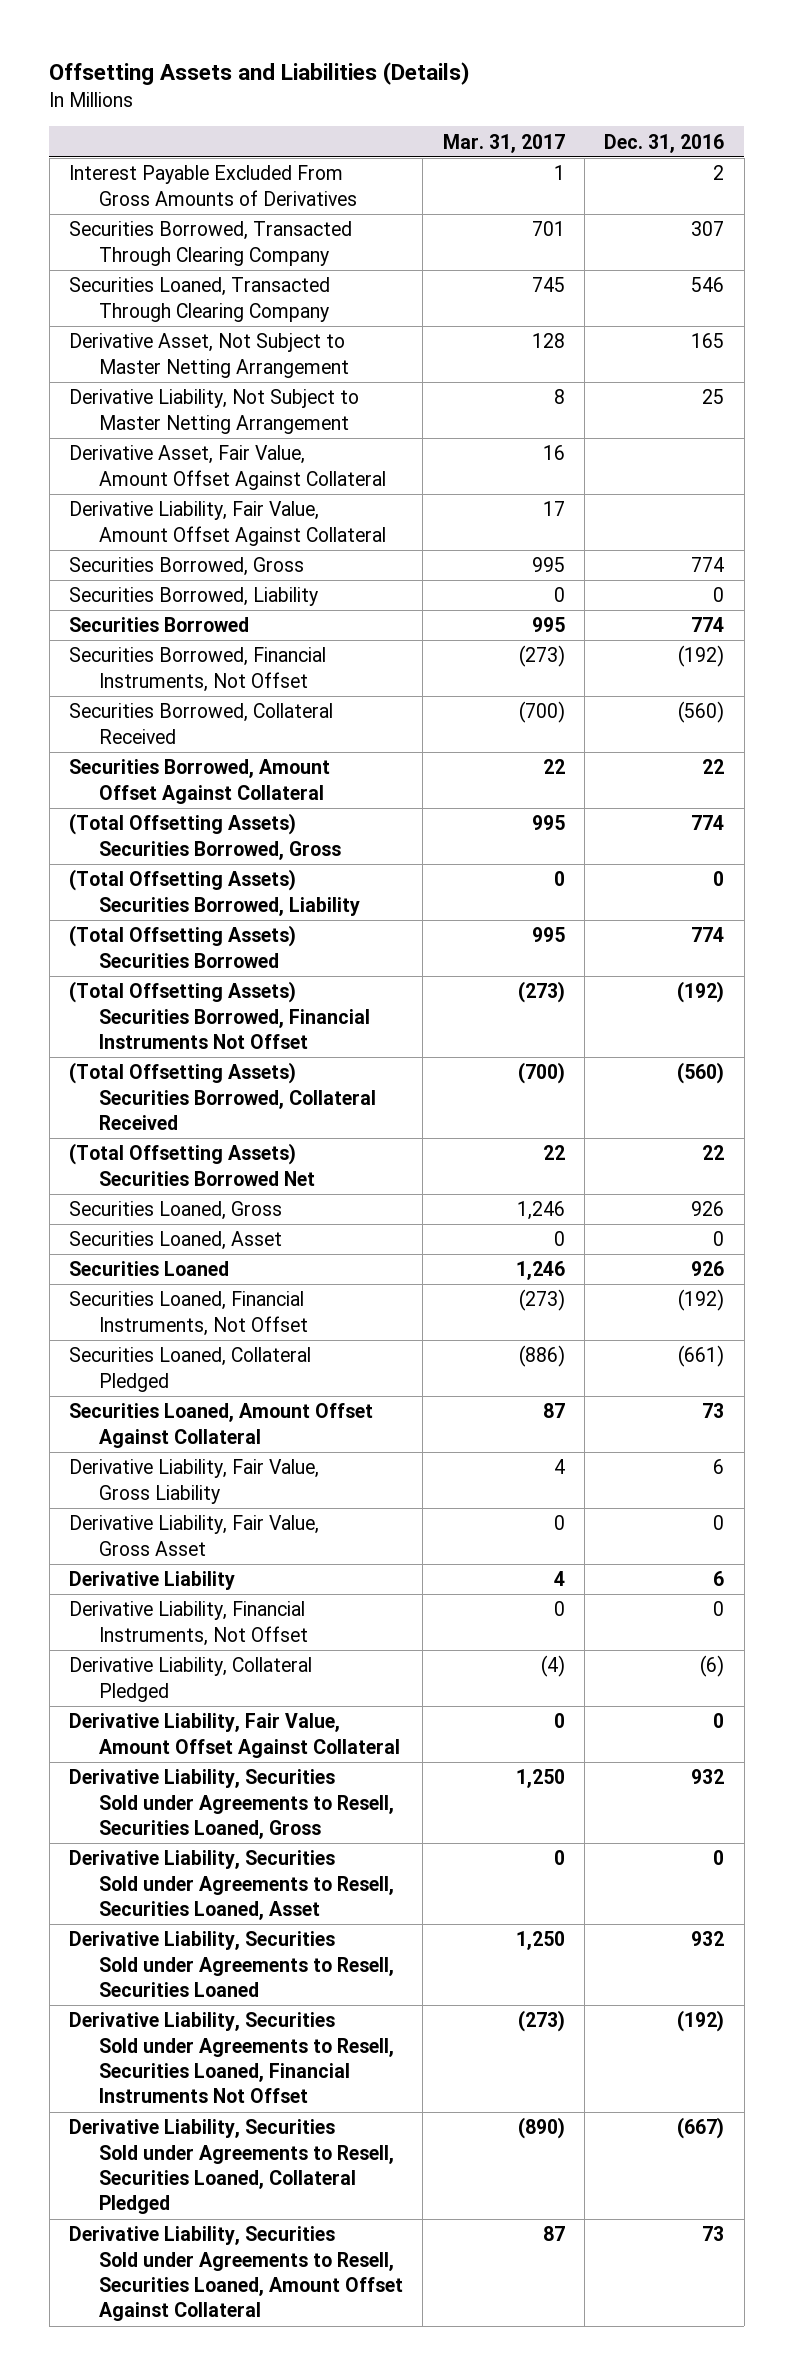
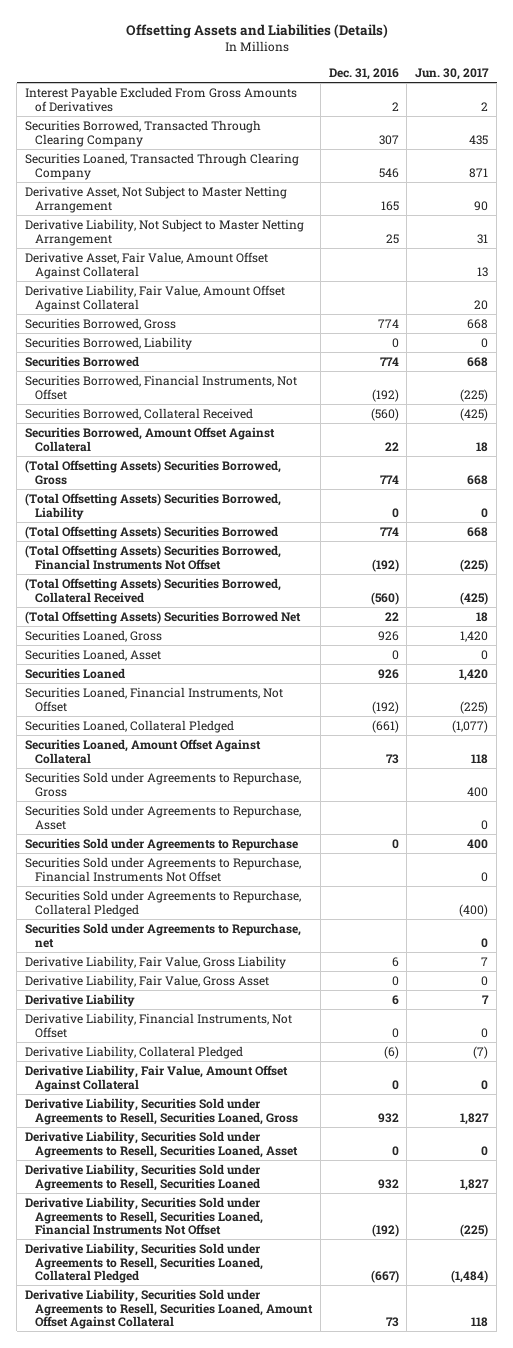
- | Mar. 31, 2017 | Dec. 31, 2016
+ | Dec. 31, 2016 | Jun. 30, 2017
+ Securities Sold under Agreements to Repurchase, Gross | | 400
+ Securities Sold under Agreements to Repurchase, Asset | | 0
+ Securities Sold under Agreements to Repurchase | 0 | 400
+ Securities Sold under Agreements to Repurchase, Financial Instruments Not Offset | | 0
+ Securities Sold under Agreements to Repurchase, Collateral Pledged | | (400)
+ Securities Sold under Agreements to Repurchase, net | | 0

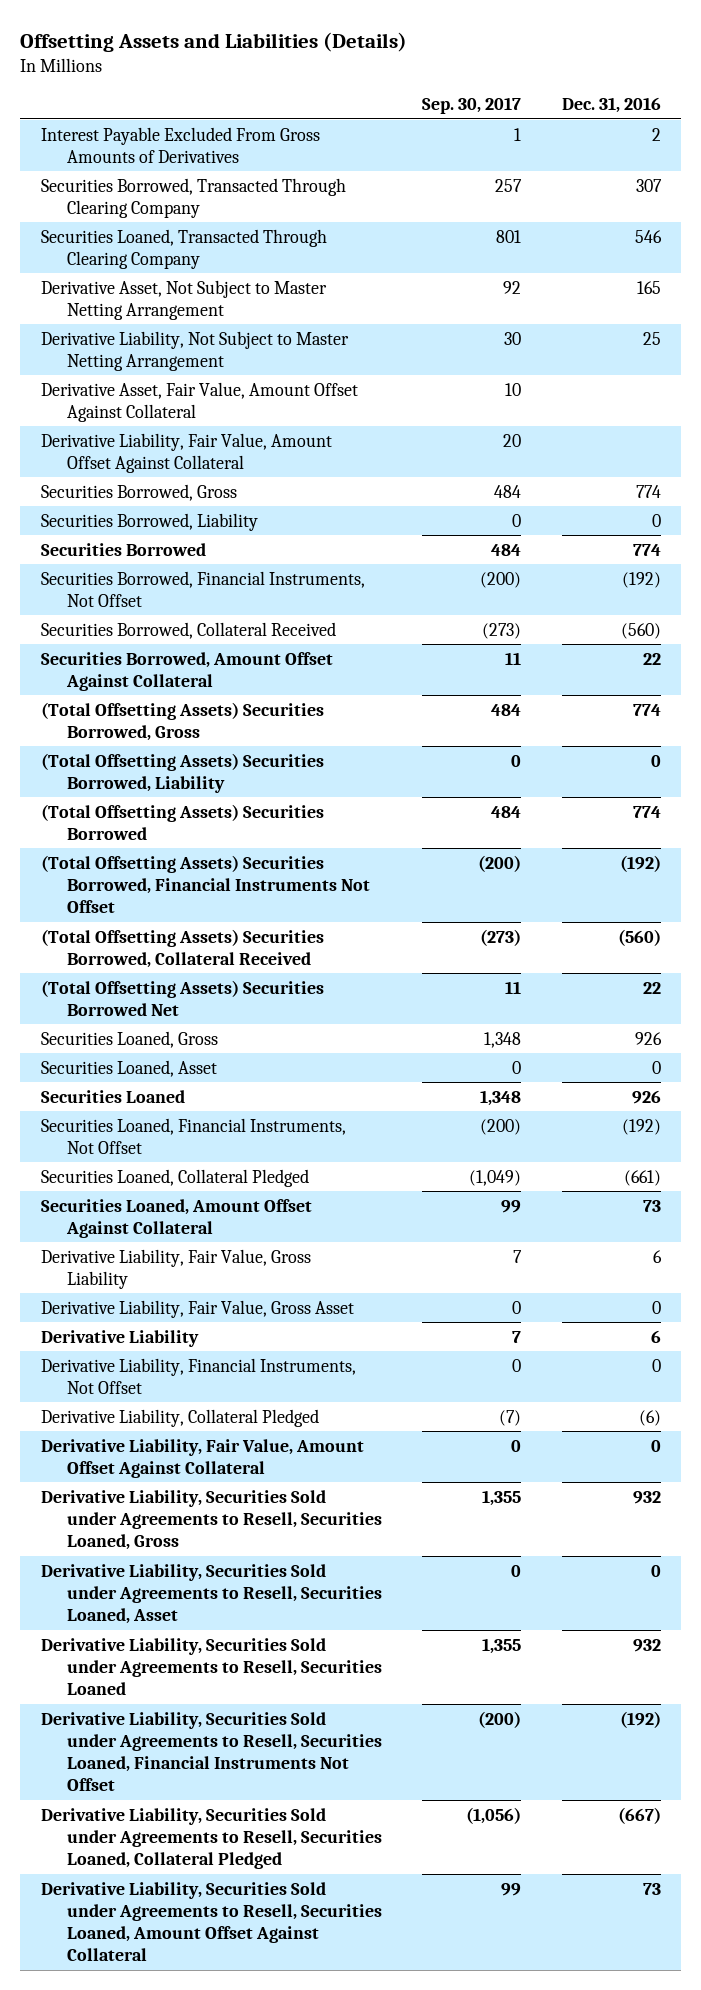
- | Dec. 31, 2016 | Jun. 30, 2017
+ | Sep. 30, 2017 | Dec. 31, 2016
- Securities Sold under Agreements to Repurchase, Gross | | 400
- Securities Sold under Agreements to Repurchase, Asset | | 0
- Securities Sold under Agreements to Repurchase | 0 | 400
- Securities Sold under Agreements to Repurchase, Financial Instruments Not Offset | | 0
- Securities Sold under Agreements to Repurchase, Collateral Pledged | | (400)
- Securities Sold under Agreements to Repurchase, net | | 0

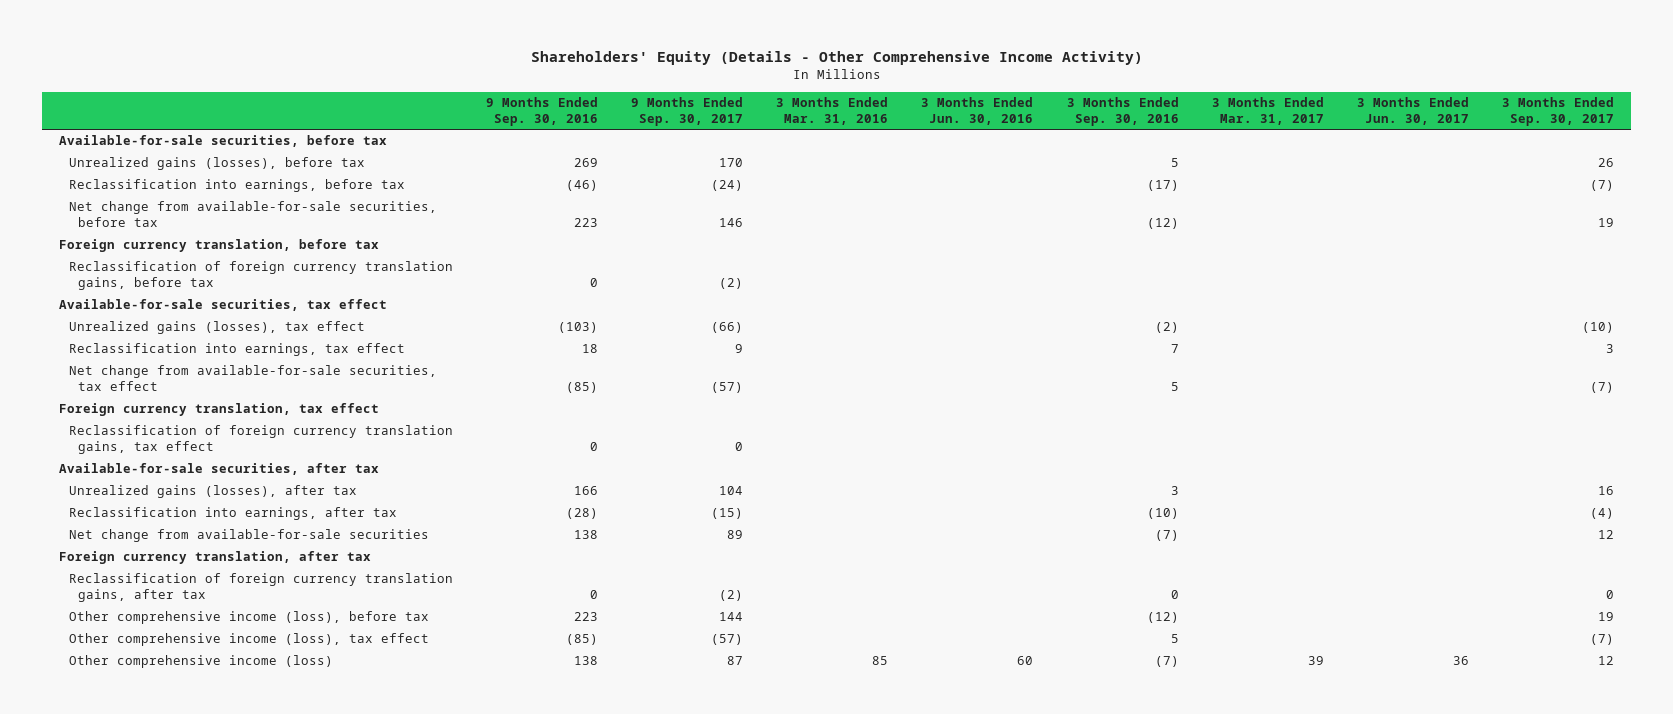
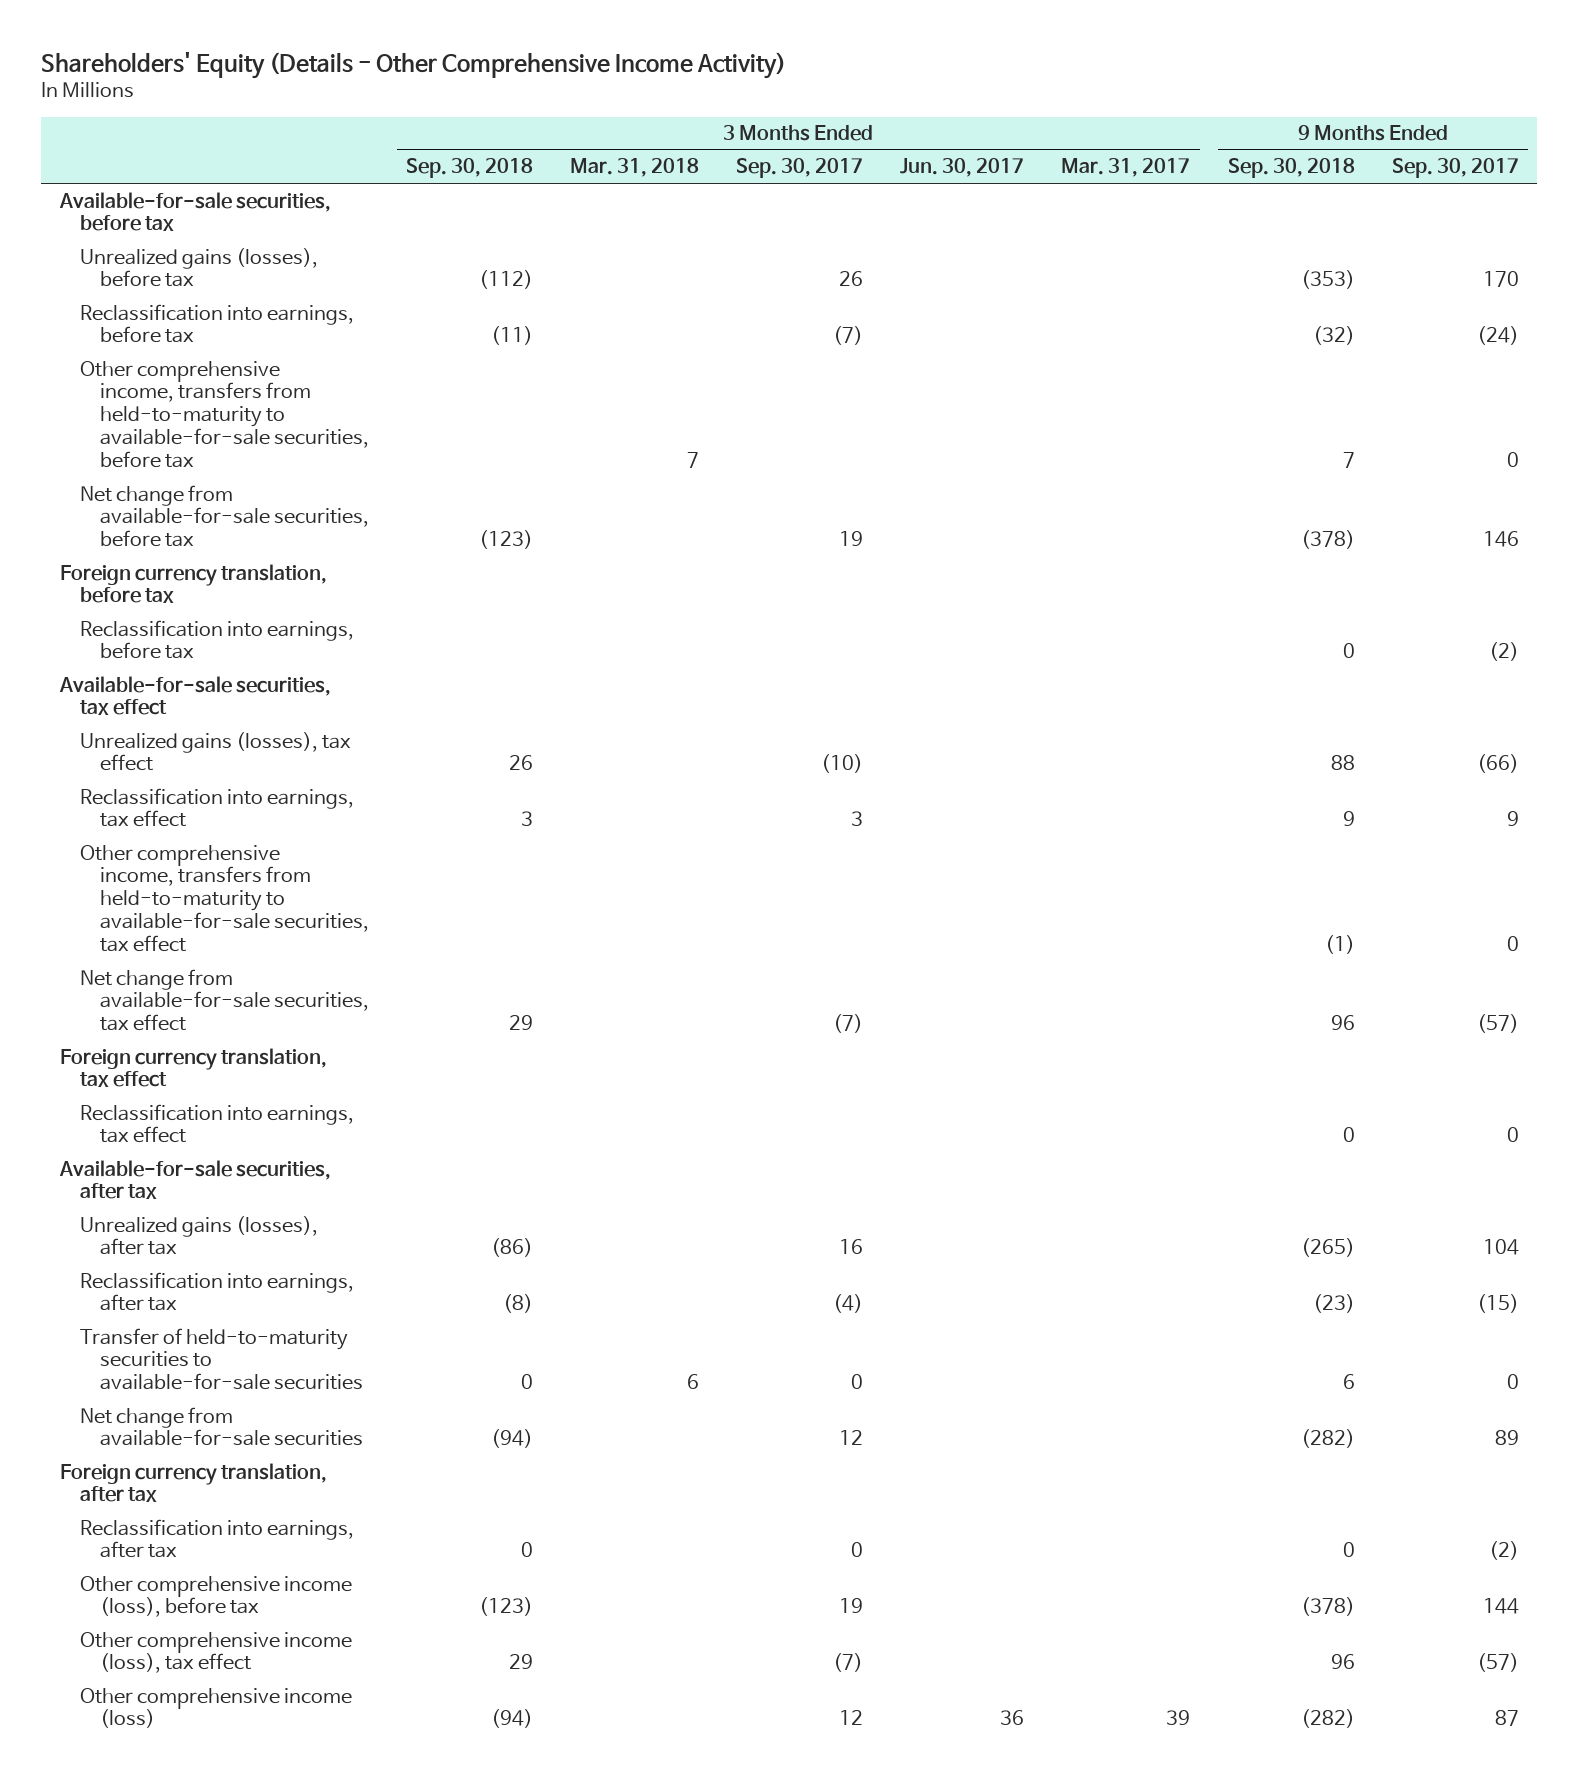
- | 9 Months Ended Sep. 30, 2016 | 9 Months Ended Sep. 30, 2017 | 3 Months Ended Mar. 31, 2016 | 3 Months Ended Jun. 30, 2016 | 3 Months Ended Sep. 30, 2016 | 3 Months Ended Mar. 31, 2017 | 3 Months Ended Jun. 30, 2017 | 3 Months Ended Sep. 30, 2017
+ | 3 Months Ended Sep. 30, 2018 | 3 Months Ended Mar. 31, 2018 | 3 Months Ended Sep. 30, 2017 | 3 Months Ended Jun. 30, 2017 | 3 Months Ended Mar. 31, 2017 | 9 Months Ended Sep. 30, 2018 | 9 Months Ended Sep. 30, 2017
+ Other comprehensive income, transfers from held-to-maturity to available-for-sale securities, before tax | | 7 | | | | 7 | 0
- Reclassification of foreign currency translation gains, before tax | 0 | (2) | | | | | |
+ Reclassification into earnings, before tax | | | | | | 0 | (2)
+ Other comprehensive income, transfers from held-to-maturity to available-for-sale securities, tax effect | | | | | | (1) | 0
- Reclassification of foreign currency translation gains, tax effect | 0 | 0 | | | | | |
+ Reclassification into earnings, tax effect | | | | | | 0 | 0
+ Transfer of held-to-maturity securities to available-for-sale securities | 0 | 6 | 0 | | | 6 | 0
- Reclassification of foreign currency translation gains, after tax | 0 | (2) | | | 0 | | | 0
+ Reclassification into earnings, after tax | 0 | | 0 | | | 0 | (2)

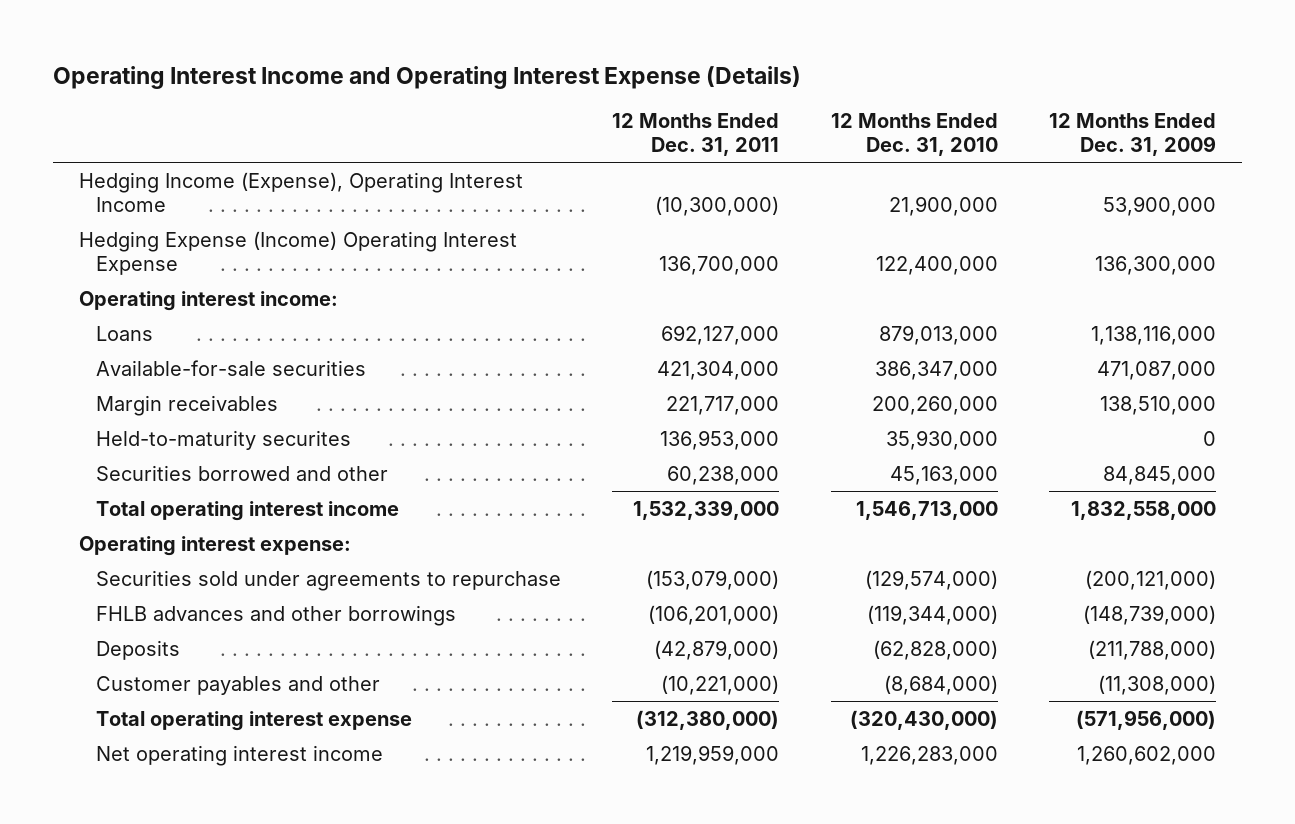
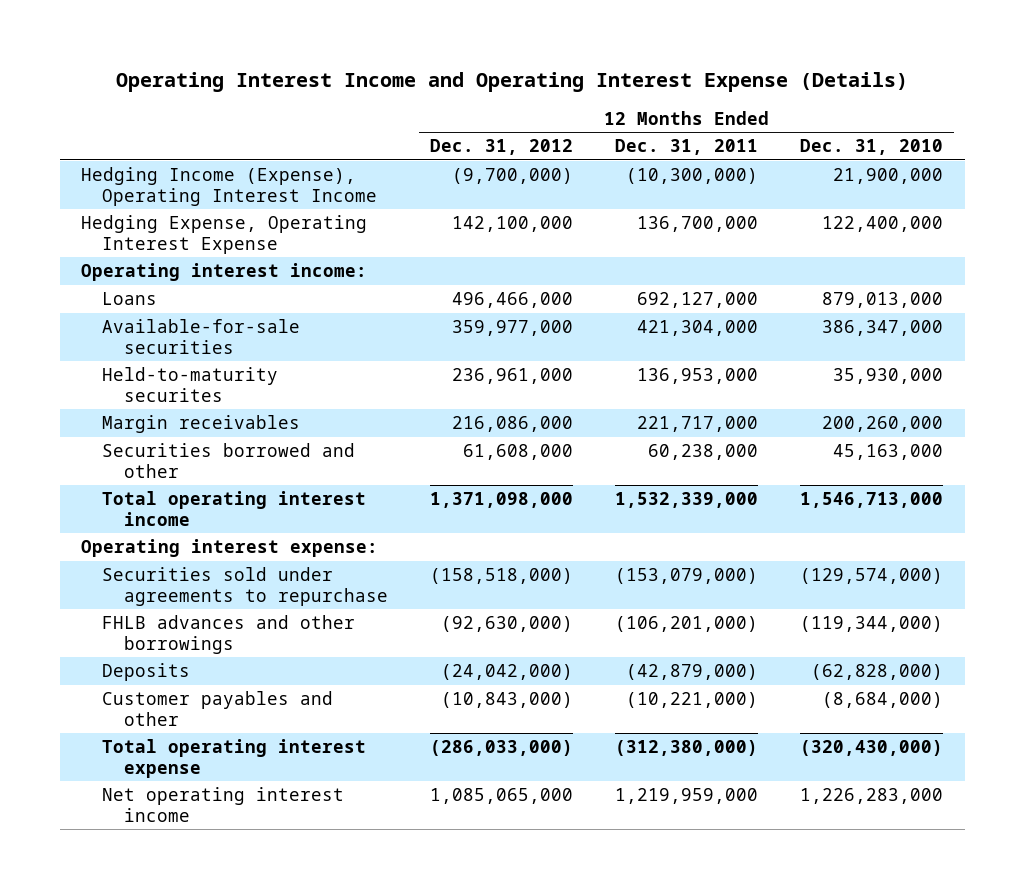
- | 12 Months Ended Dec. 31, 2011 | 12 Months Ended Dec. 31, 2010 | 12 Months Ended Dec. 31, 2009
+ | 12 Months Ended Dec. 31, 2012 | 12 Months Ended Dec. 31, 2011 | 12 Months Ended Dec. 31, 2010
- Hedging Expense (Income) Operating Interest Expense | 136,700,000 | 122,400,000 | 136,300,000
+ Hedging Expense, Operating Interest Expense | 142,100,000 | 136,700,000 | 122,400,000
moved down: Margin receivables | 216,086,000 | 221,717,000 | 200,260,000

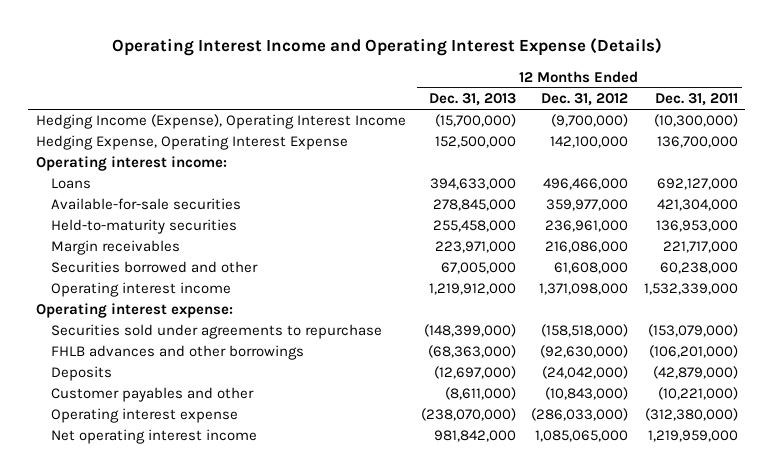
- | 12 Months Ended Dec. 31, 2012 | 12 Months Ended Dec. 31, 2011 | 12 Months Ended Dec. 31, 2010
+ | 12 Months Ended Dec. 31, 2013 | 12 Months Ended Dec. 31, 2012 | 12 Months Ended Dec. 31, 2011
- Held-to-maturity securites | 236,961,000 | 136,953,000 | 35,930,000
+ Held-to-maturity securities | 255,458,000 | 236,961,000 | 136,953,000
- Total operating interest income | 1,371,098,000 | 1,532,339,000 | 1,546,713,000
+ Operating interest income | 1,219,912,000 | 1,371,098,000 | 1,532,339,000
- Total operating interest expense | (286,033,000) | (312,380,000) | (320,430,000)
+ Operating interest expense | (238,070,000) | (286,033,000) | (312,380,000)

